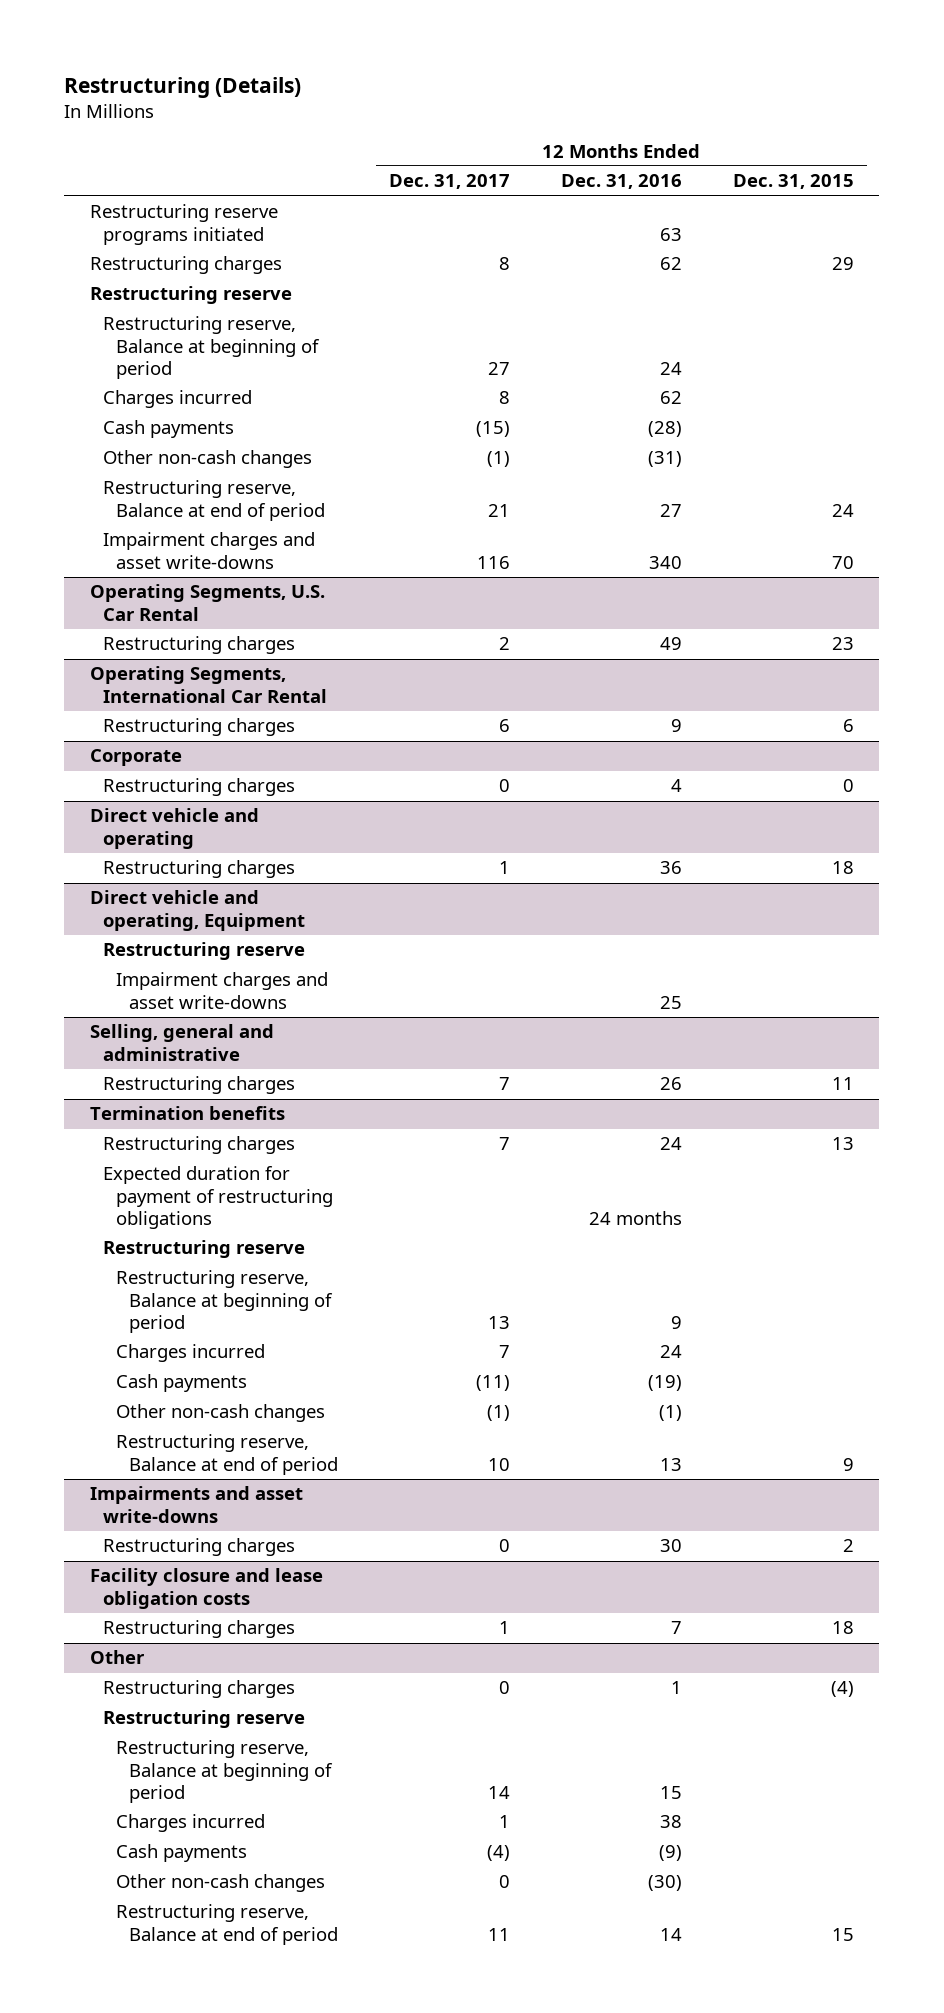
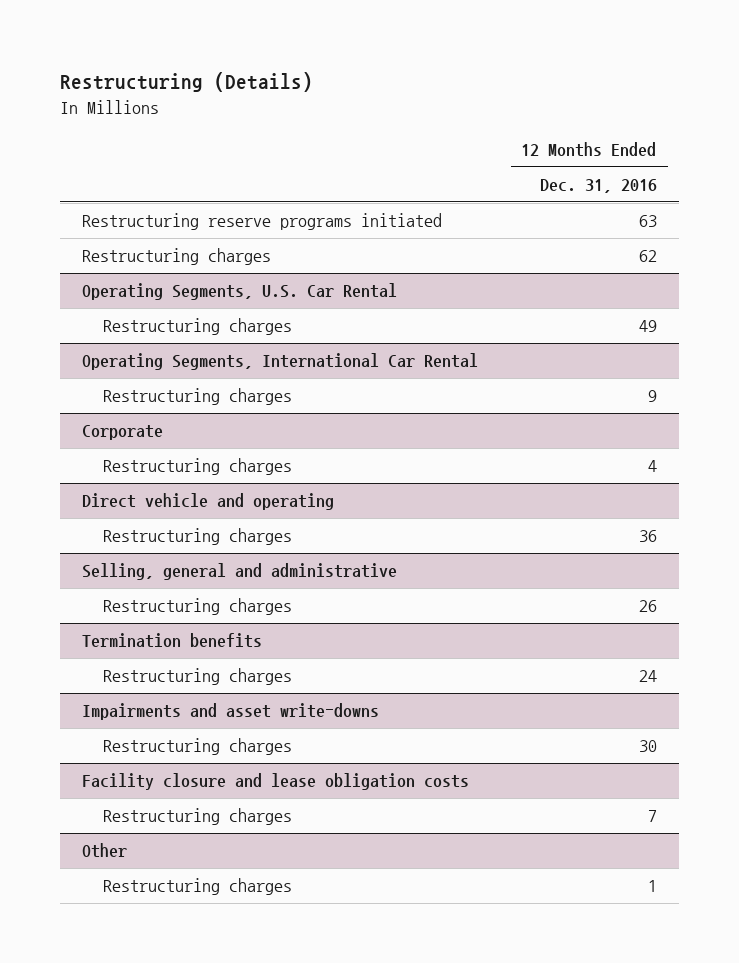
- | 12 Months Ended Dec. 31, 2017 | 12 Months Ended Dec. 31, 2016 | 12 Months Ended Dec. 31, 2015
+ | 12 Months Ended Dec. 31, 2016
- Restructuring reserve
- Restructuring reserve, Balance at beginning of period | 27 | 24 |
- Charges incurred | 8 | 62 |
- Cash payments | (15) | (28) |
- Other non-cash changes | (1) | (31) |
- Restructuring reserve, Balance at end of period | 21 | 27 | 24
- Impairment charges and asset write-downs | 116 | 340 | 70
- Direct vehicle and operating, Equipment
- Restructuring reserve
- Impairment charges and asset write-downs | | 25 |
@ Termination benefits
- Expected duration for payment of restructuring obligations | | 24 months |
- Restructuring reserve
- Restructuring reserve, Balance at beginning of period | 13 | 9 |
- Charges incurred | 7 | 24 |
- Cash payments | (11) | (19) |
- Other non-cash changes | (1) | (1) |
- Restructuring reserve, Balance at end of period | 10 | 13 | 9
@ Other
- Restructuring reserve
- Restructuring reserve, Balance at beginning of period | 14 | 15 |
- Charges incurred | 1 | 38 |
- Cash payments | (4) | (9) |
- Other non-cash changes | 0 | (30) |
- Restructuring reserve, Balance at end of period | 11 | 14 | 15

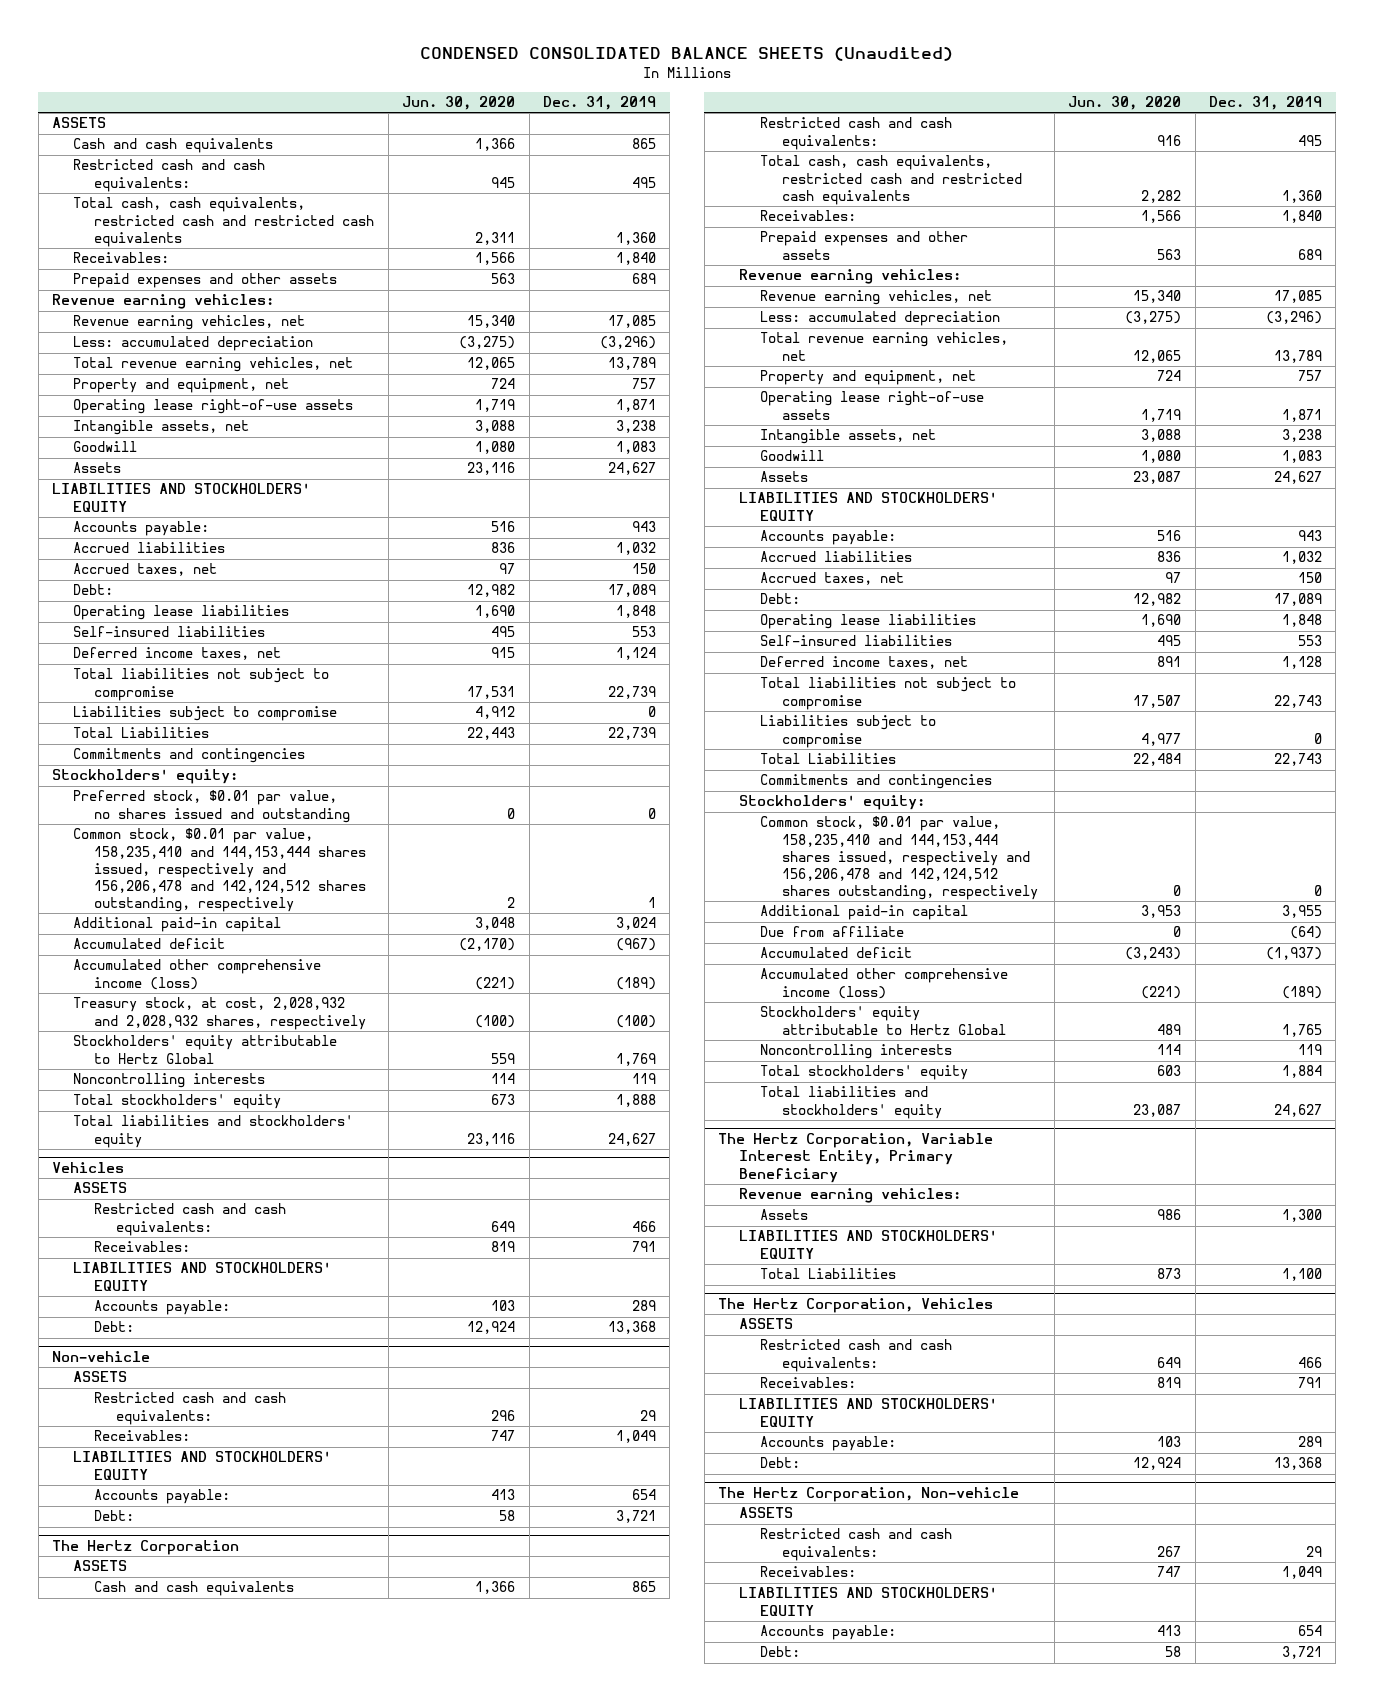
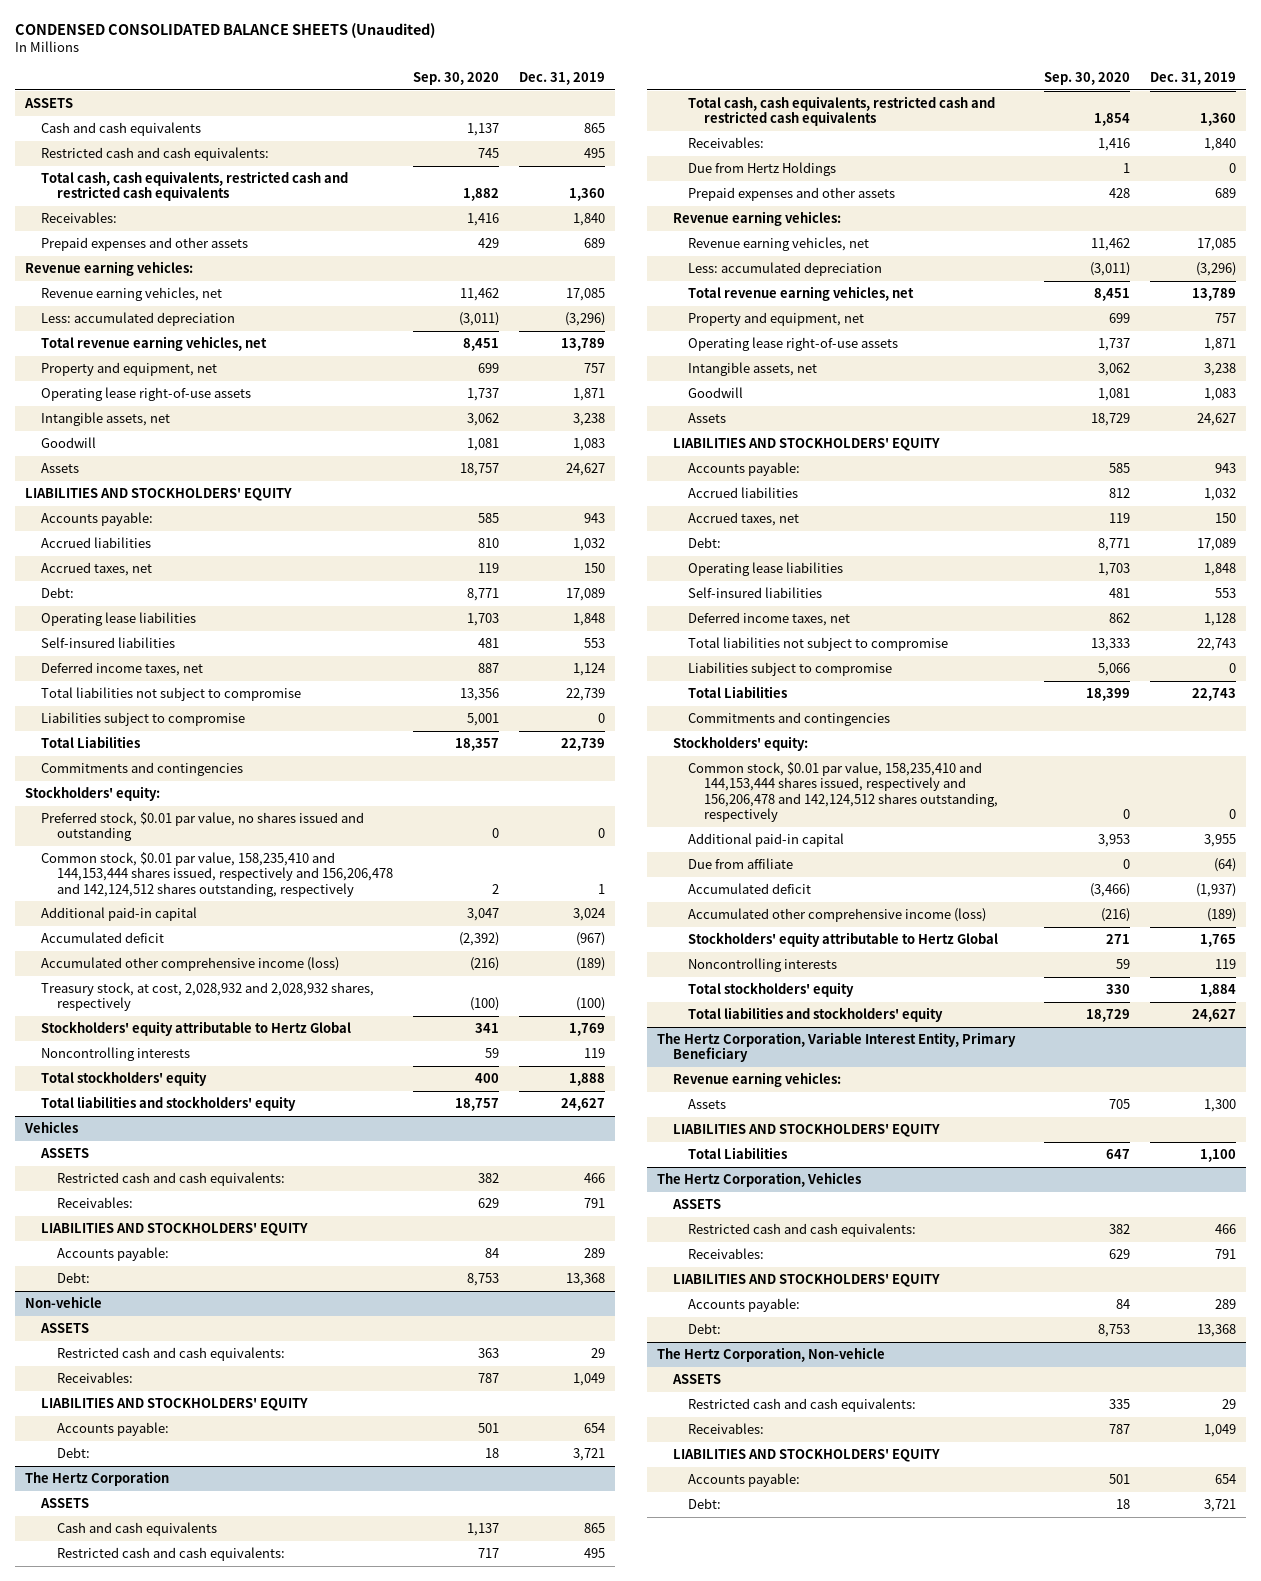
- | Jun. 30, 2020 | Dec. 31, 2019
+ | Sep. 30, 2020 | Dec. 31, 2019
@ The Hertz Corporation
+ Due from Hertz Holdings | 1 | 0

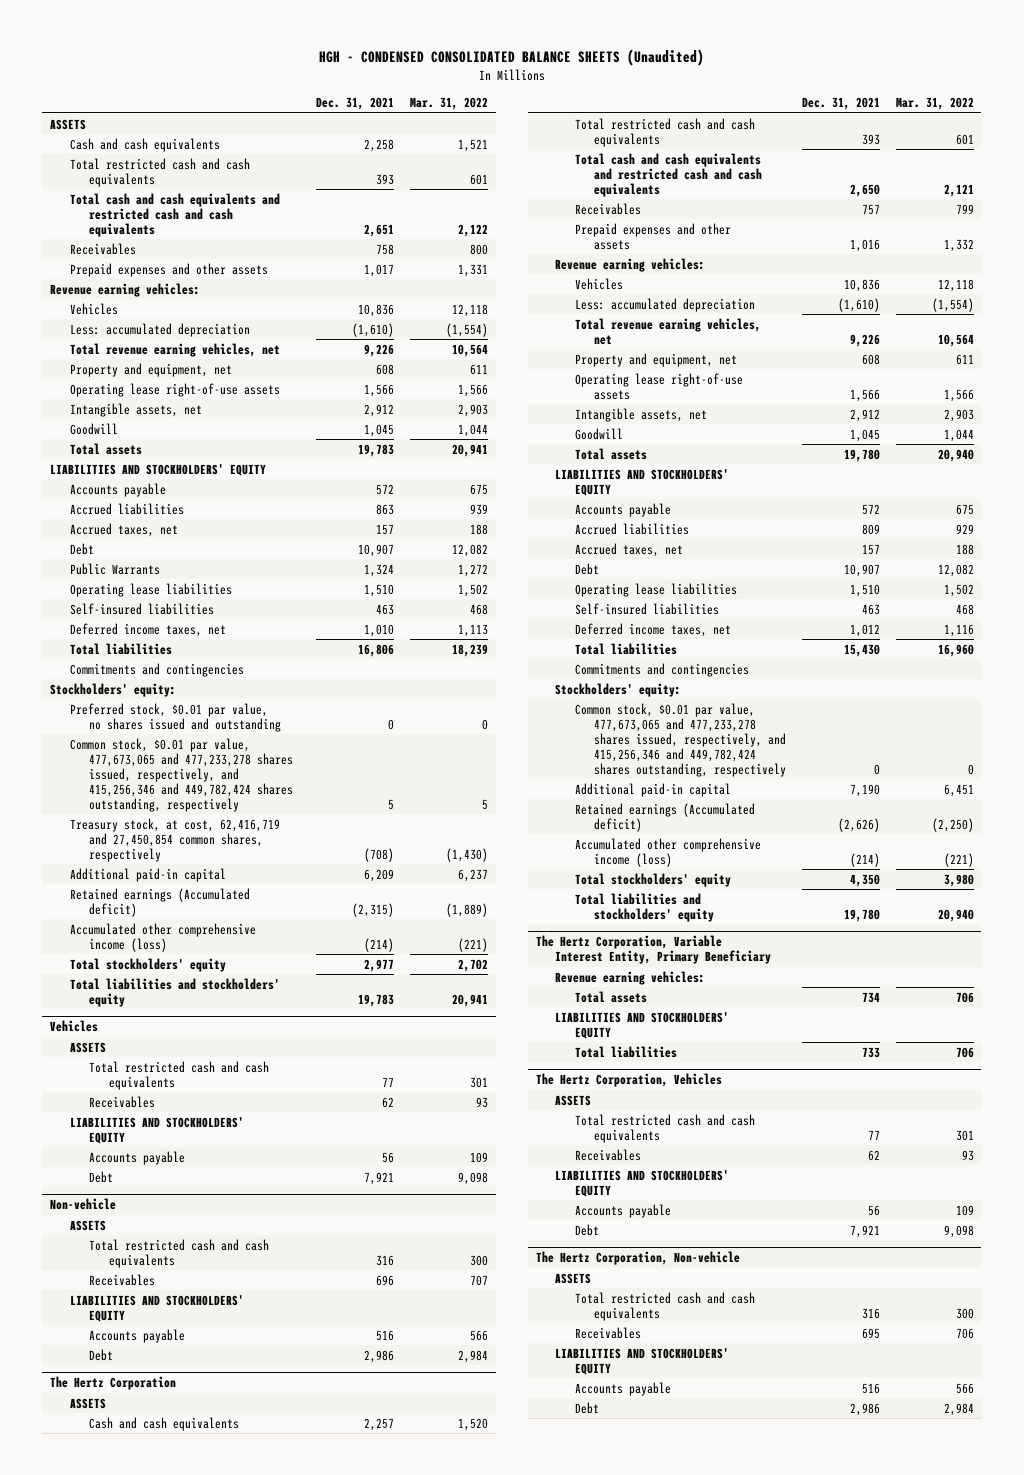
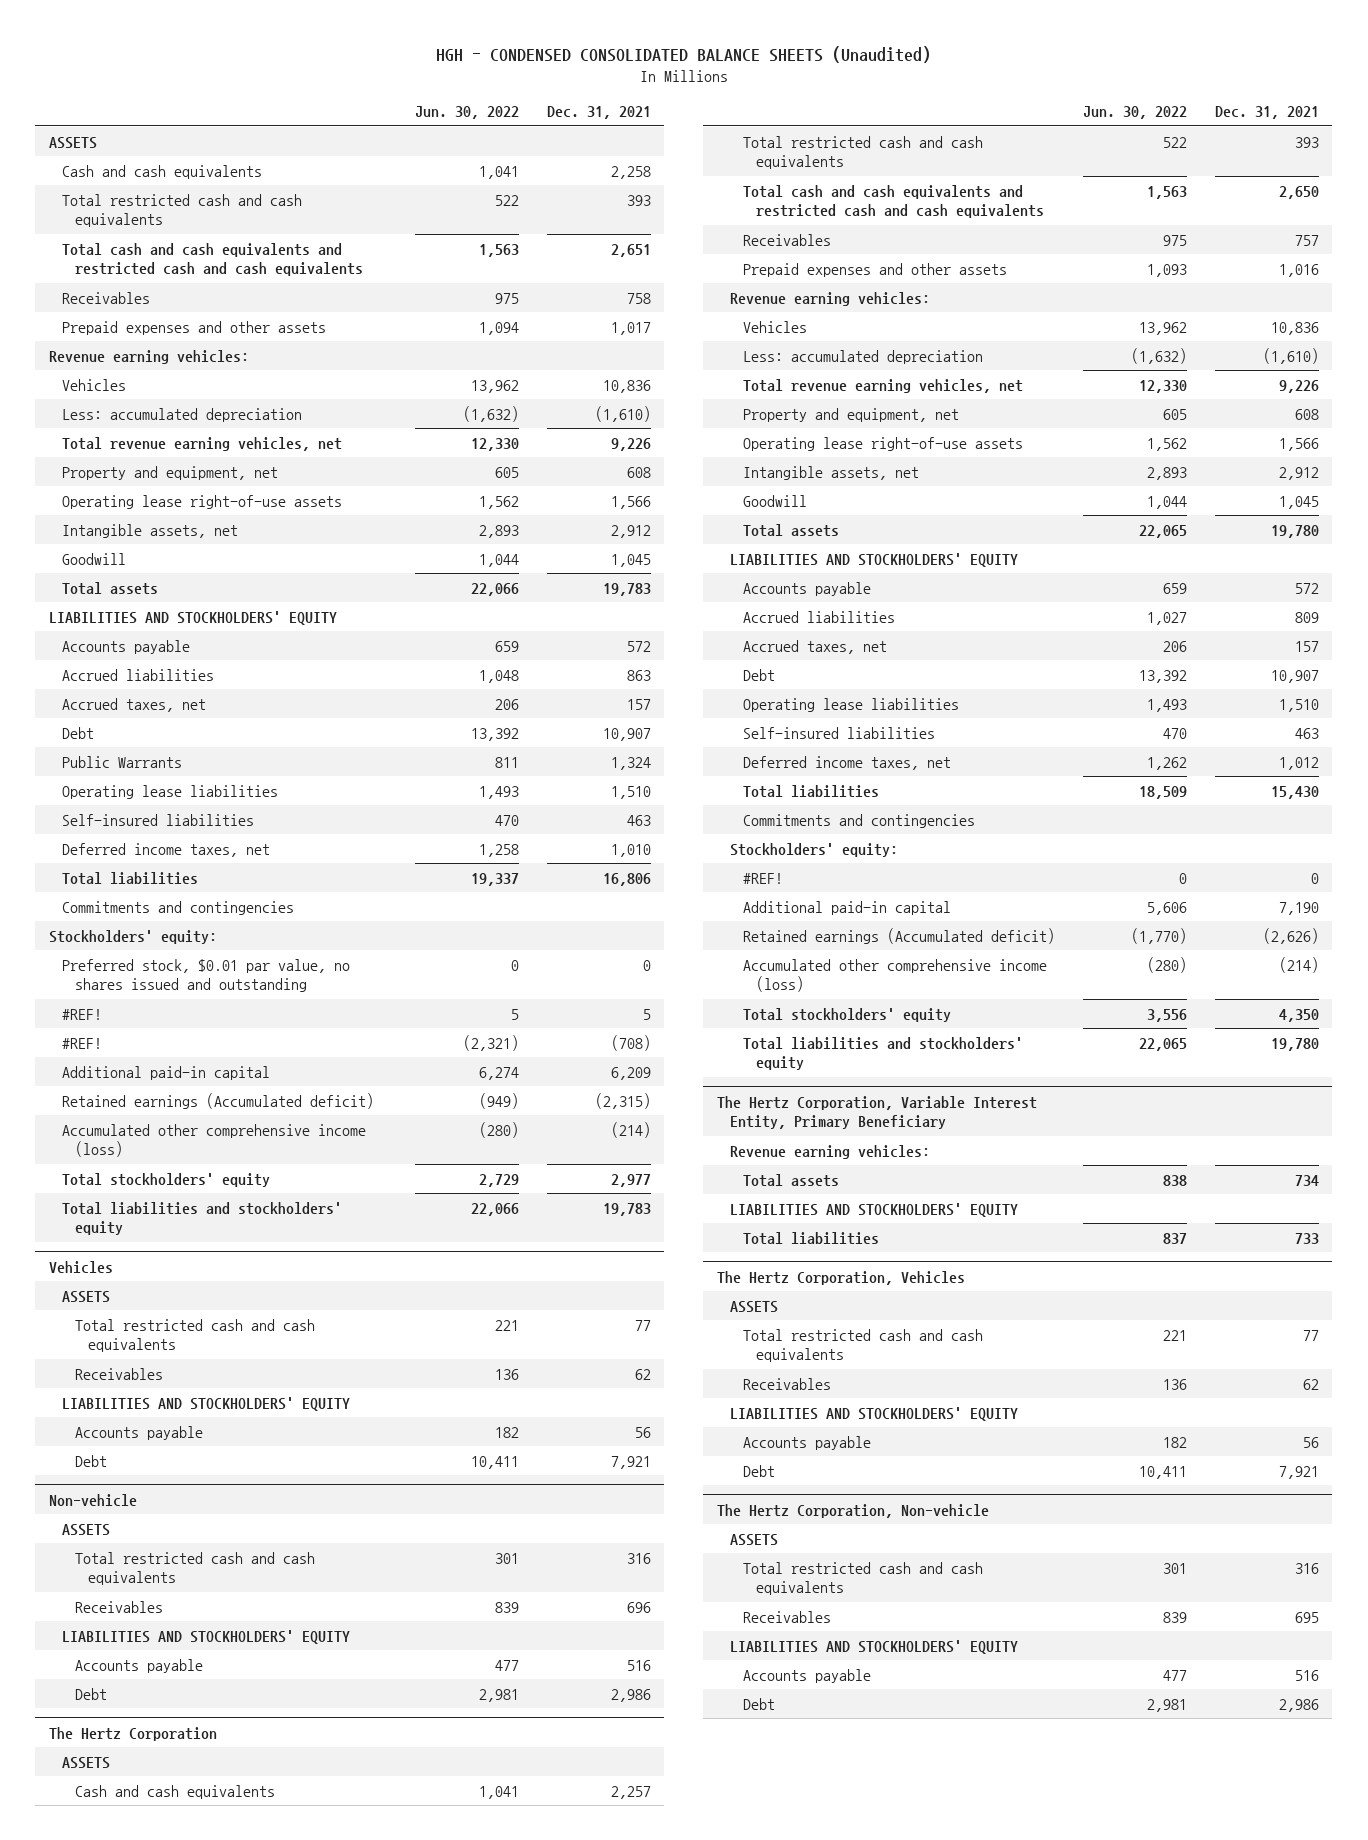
- | Dec. 31, 2021 | Mar. 31, 2022
+ | Jun. 30, 2022 | Dec. 31, 2021
- Common stock, $0.01 par value, 477,673,065 and 477,233,278 shares issued, respectively, and 415,256,346 and 449,782,424 shares outstanding, respectively | 5 | 5
- Treasury stock, at cost, 62,416,719 and 27,450,854 common shares, respectively | (708) | (1,430)
+ #REF! | 5 | 5
+ #REF! | (2,321) | (708)
@ The Hertz Corporation
- Common stock, $0.01 par value, 477,673,065 and 477,233,278 shares issued, respectively, and 415,256,346 and 449,782,424 shares outstanding, respectively | 0 | 0
+ #REF! | 0 | 0

